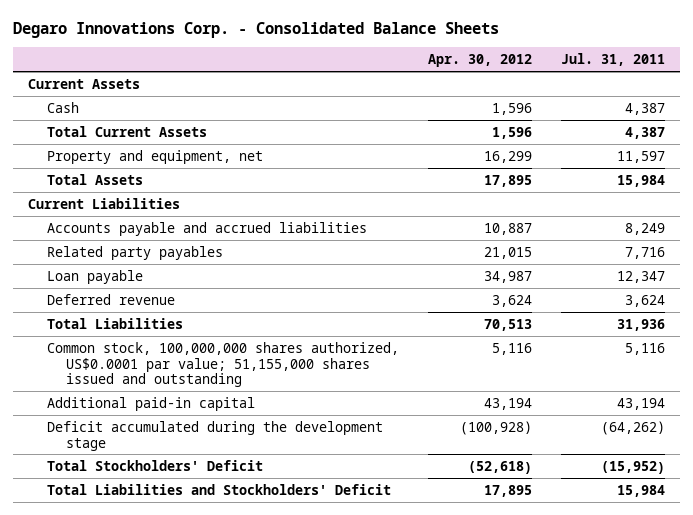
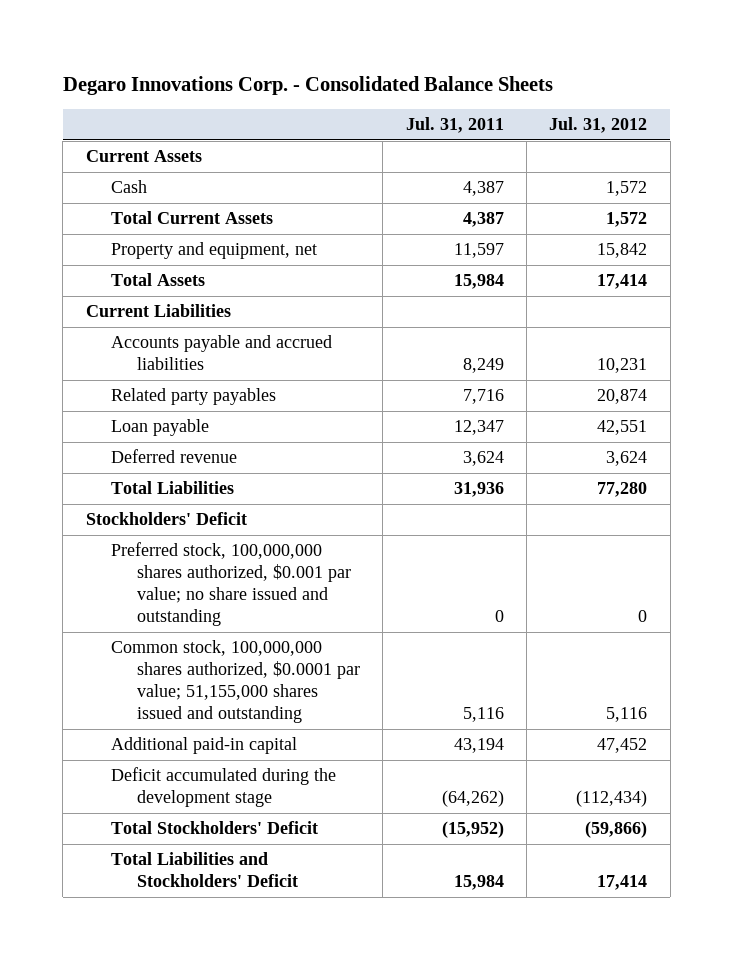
- | Apr. 30, 2012 | Jul. 31, 2011
+ | Jul. 31, 2011 | Jul. 31, 2012
- Common stock, 100,000,000 shares authorized, US$0.0001 par value; 51,155,000 shares issued and outstanding | 5,116 | 5,116
+ Stockholders' Deficit
+ Preferred stock, 100,000,000 shares authorized, $0.001 par value; no share issued and outstanding | 0 | 0
+ Common stock, 100,000,000 shares authorized, $0.0001 par value; 51,155,000 shares issued and outstanding | 5,116 | 5,116

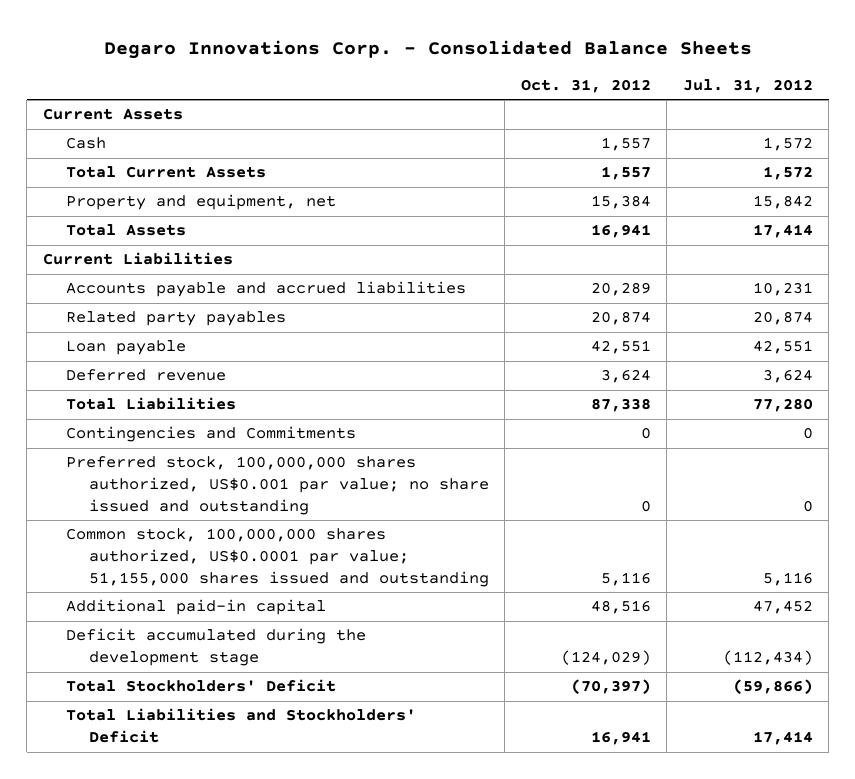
- | Jul. 31, 2011 | Jul. 31, 2012
+ | Oct. 31, 2012 | Jul. 31, 2012
- Stockholders' Deficit
- Preferred stock, 100,000,000 shares authorized, $0.001 par value; no share issued and outstanding | 0 | 0
- Common stock, 100,000,000 shares authorized, $0.0001 par value; 51,155,000 shares issued and outstanding | 5,116 | 5,116
+ Contingencies and Commitments | 0 | 0
+ Preferred stock, 100,000,000 shares authorized, US$0.001 par value; no share issued and outstanding | 0 | 0
+ Common stock, 100,000,000 shares authorized, US$0.0001 par value; 51,155,000 shares issued and outstanding | 5,116 | 5,116

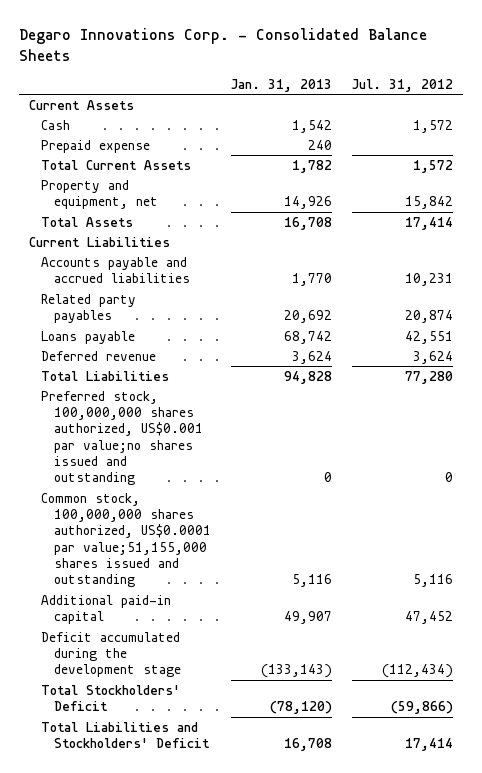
- | Oct. 31, 2012 | Jul. 31, 2012
+ | Jan. 31, 2013 | Jul. 31, 2012
+ Prepaid expense | 240 |
- Loan payable | 42,551 | 42,551
+ Loans payable | 68,742 | 42,551
- Contingencies and Commitments | 0 | 0
- Preferred stock, 100,000,000 shares authorized, US$0.001 par value; no share issued and outstanding | 0 | 0
- Common stock, 100,000,000 shares authorized, US$0.0001 par value; 51,155,000 shares issued and outstanding | 5,116 | 5,116
+ Preferred stock, 100,000,000 shares authorized, US$0.001 par value;no shares issued and outstanding | 0 | 0
+ Common stock, 100,000,000 shares authorized, US$0.0001 par value;51,155,000 shares issued and outstanding | 5,116 | 5,116

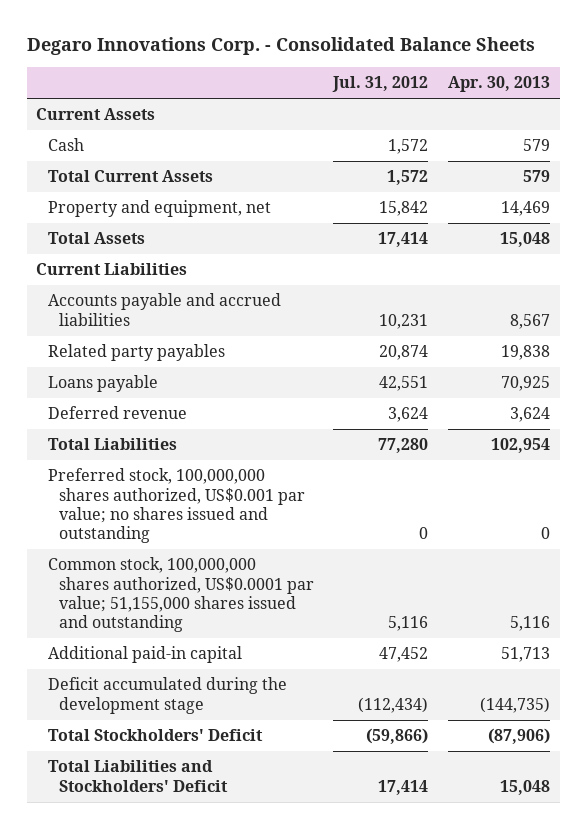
- | Jan. 31, 2013 | Jul. 31, 2012
+ | Jul. 31, 2012 | Apr. 30, 2013
- Prepaid expense | 240 |
- Preferred stock, 100,000,000 shares authorized, US$0.001 par value;no shares issued and outstanding | 0 | 0
- Common stock, 100,000,000 shares authorized, US$0.0001 par value;51,155,000 shares issued and outstanding | 5,116 | 5,116
+ Preferred stock, 100,000,000 shares authorized, US$0.001 par value; no shares issued and outstanding | 0 | 0
+ Common stock, 100,000,000 shares authorized, US$0.0001 par value; 51,155,000 shares issued and outstanding | 5,116 | 5,116

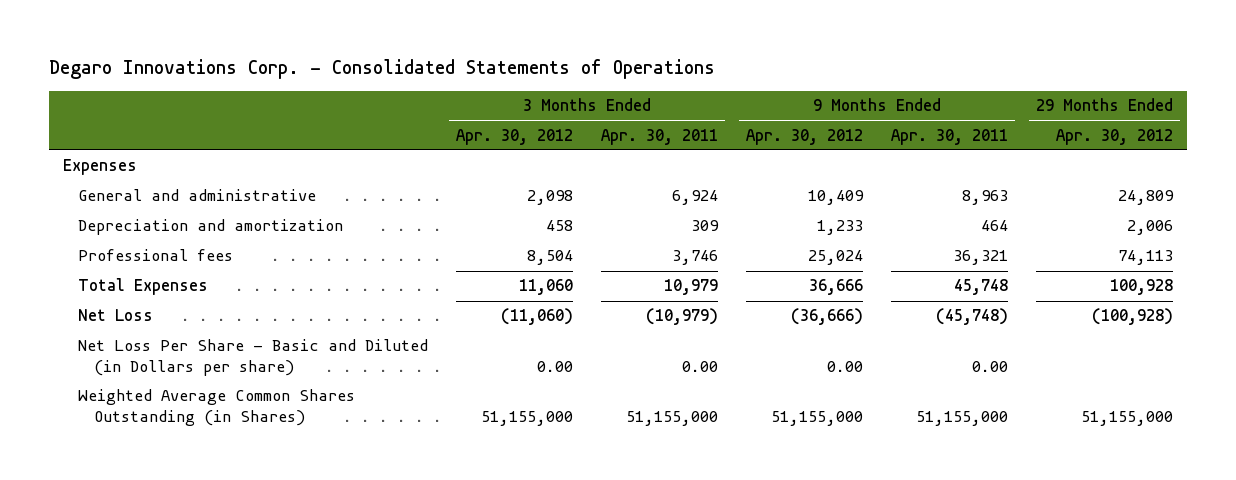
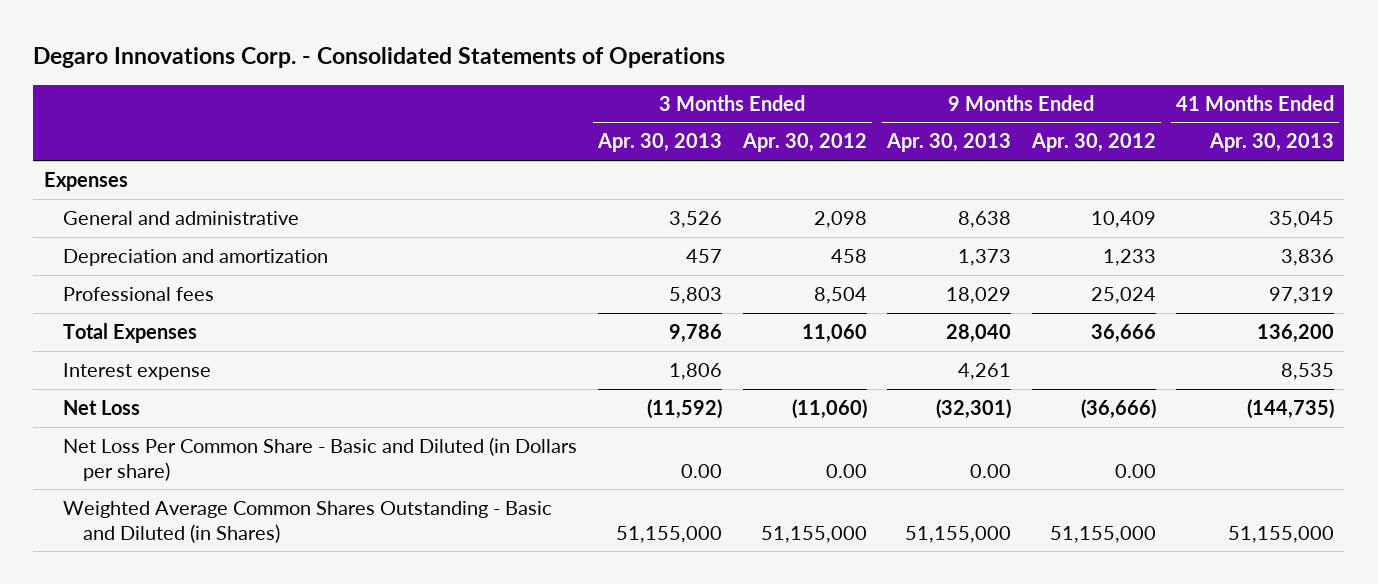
- | 3 Months Ended Apr. 30, 2012 | 3 Months Ended Apr. 30, 2011 | 9 Months Ended Apr. 30, 2012 | 9 Months Ended Apr. 30, 2011 | 29 Months Ended Apr. 30, 2012
+ | 3 Months Ended Apr. 30, 2013 | 3 Months Ended Apr. 30, 2012 | 9 Months Ended Apr. 30, 2013 | 9 Months Ended Apr. 30, 2012 | 41 Months Ended Apr. 30, 2013
+ Interest expense | 1,806 | | 4,261 | | 8,535
- Net Loss Per Share - Basic and Diluted (in Dollars per share) | 0.00 | 0.00 | 0.00 | 0.00 |
- Weighted Average Common Shares Outstanding (in Shares) | 51,155,000 | 51,155,000 | 51,155,000 | 51,155,000 | 51,155,000
+ Net Loss Per Common Share - Basic and Diluted (in Dollars per share) | 0.00 | 0.00 | 0.00 | 0.00 |
+ Weighted Average Common Shares Outstanding - Basic and Diluted (in Shares) | 51,155,000 | 51,155,000 | 51,155,000 | 51,155,000 | 51,155,000

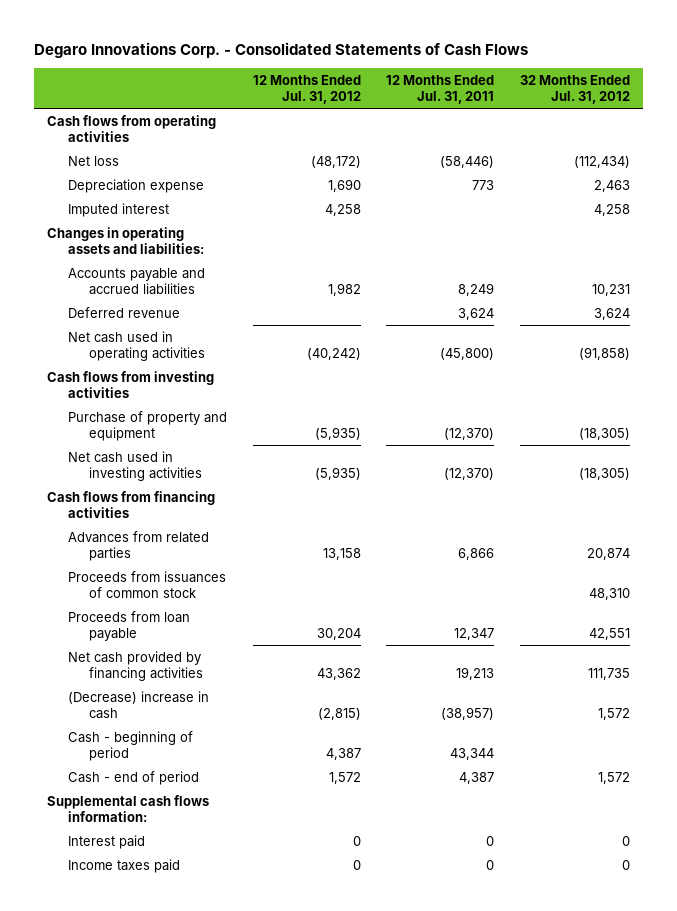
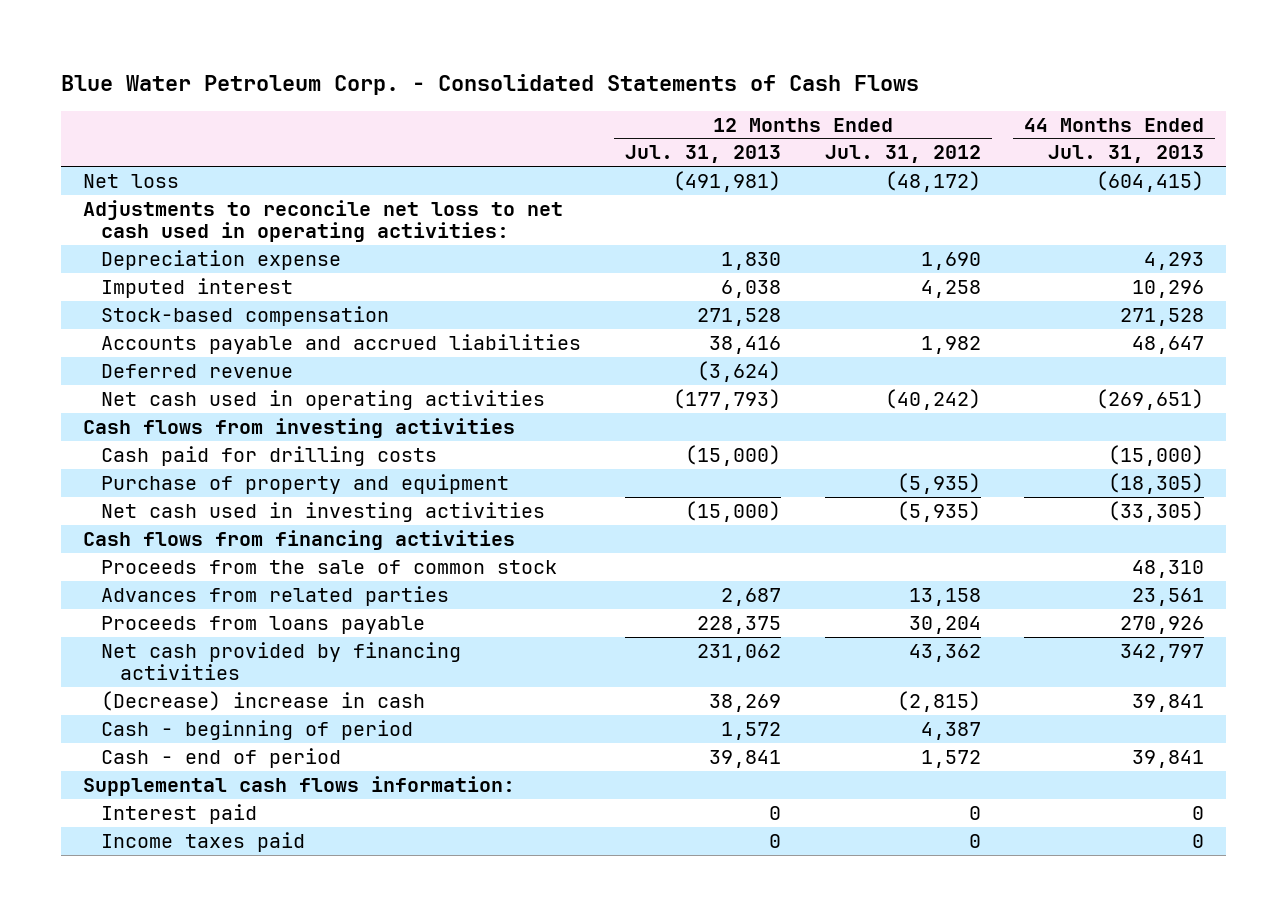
- Degaro Innovations Corp. - Consolidated Statements of Cash Flows
+ Blue Water Petroleum Corp. - Consolidated Statements of Cash Flows
- | 12 Months Ended Jul. 31, 2012 | 12 Months Ended Jul. 31, 2011 | 32 Months Ended Jul. 31, 2012
+ | 12 Months Ended Jul. 31, 2013 | 12 Months Ended Jul. 31, 2012 | 44 Months Ended Jul. 31, 2013
- Cash flows from operating activities
+ Adjustments to reconcile net loss to net cash used in operating activities:
- Changes in operating assets and liabilities:
+ Stock-based compensation | 271,528 | | 271,528
+ Cash paid for drilling costs | (15,000) | | (15,000)
+ Proceeds from the sale of common stock | | | 48,310
- Proceeds from issuances of common stock | | | 48,310
- Proceeds from loan payable | 30,204 | 12,347 | 42,551
+ Proceeds from loans payable | 228,375 | 30,204 | 270,926

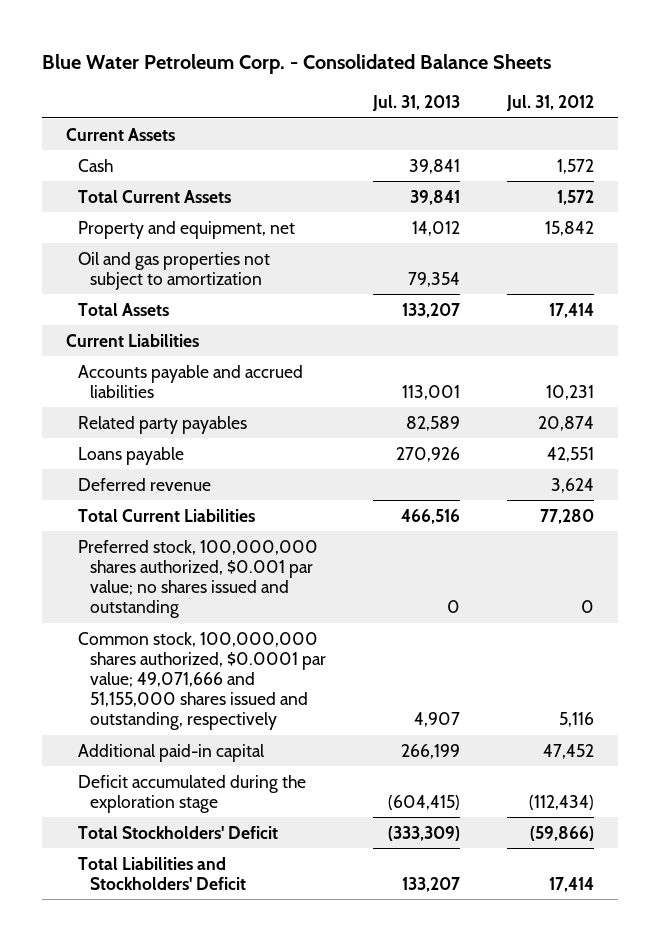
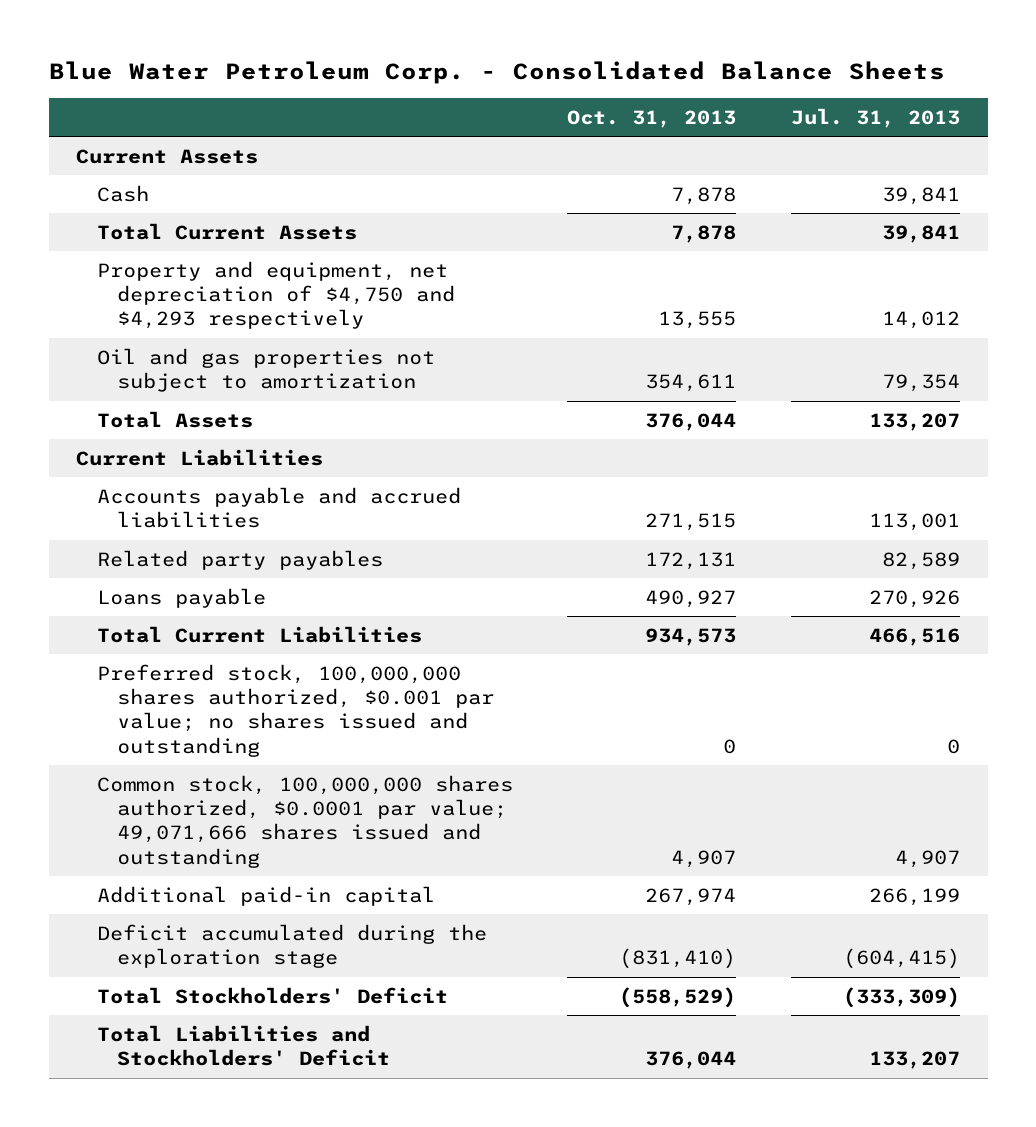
- | Jul. 31, 2013 | Jul. 31, 2012
+ | Oct. 31, 2013 | Jul. 31, 2013
- Property and equipment, net | 14,012 | 15,842
+ Property and equipment, net depreciation of $4,750 and $4,293 respectively | 13,555 | 14,012
- Deferred revenue | | 3,624
- Common stock, 100,000,000 shares authorized, $0.0001 par value; 49,071,666 and 51,155,000 shares issued and outstanding, respectively | 4,907 | 5,116
+ Common stock, 100,000,000 shares authorized, $0.0001 par value; 49,071,666 shares issued and outstanding | 4,907 | 4,907

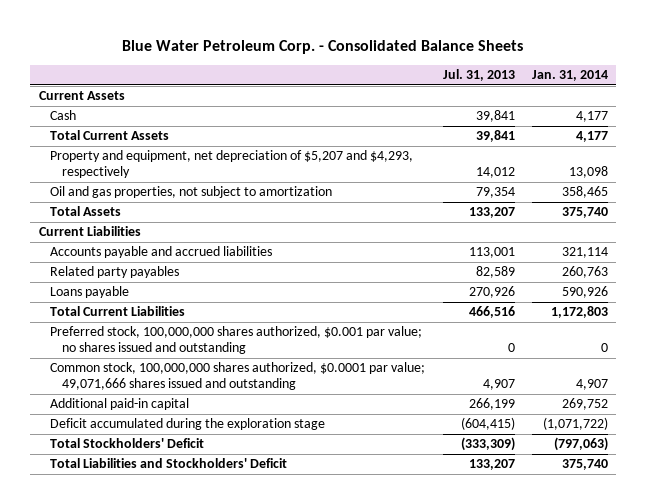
- | Oct. 31, 2013 | Jul. 31, 2013
+ | Jul. 31, 2013 | Jan. 31, 2014
- Property and equipment, net depreciation of $4,750 and $4,293 respectively | 13,555 | 14,012
- Oil and gas properties not subject to amortization | 354,611 | 79,354
+ Property and equipment, net depreciation of $5,207 and $4,293, respectively | 14,012 | 13,098
+ Oil and gas properties, not subject to amortization | 79,354 | 358,465

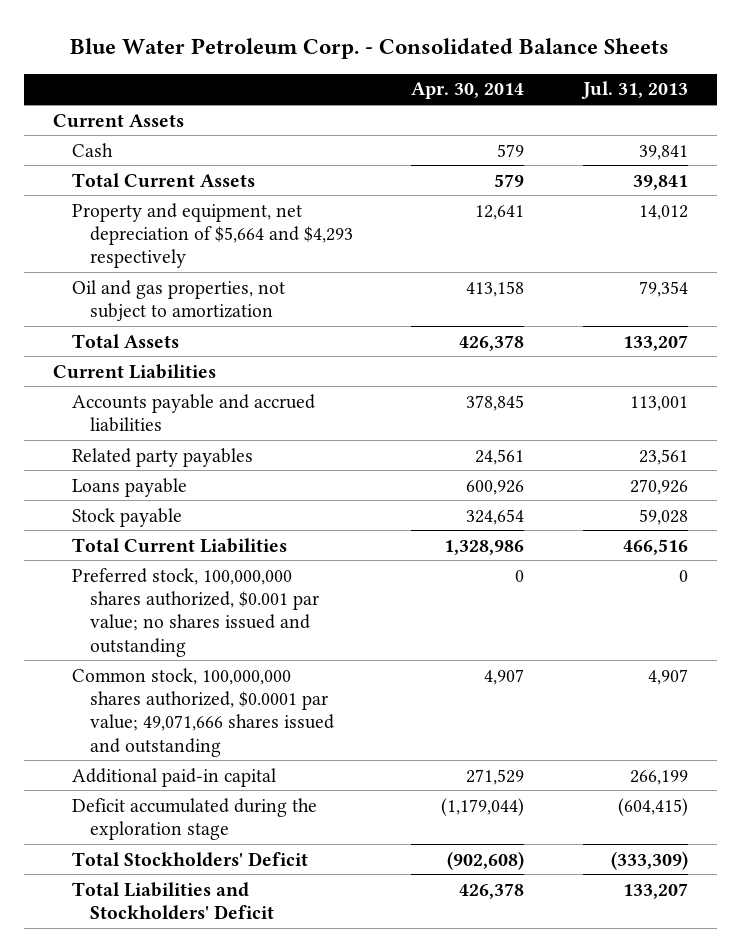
- | Jul. 31, 2013 | Jan. 31, 2014
+ | Apr. 30, 2014 | Jul. 31, 2013
- Property and equipment, net depreciation of $5,207 and $4,293, respectively | 14,012 | 13,098
+ Property and equipment, net depreciation of $5,664 and $4,293 respectively | 12,641 | 14,012
- Related party payables | 82,589 | 260,763
+ Related party payables | 24,561 | 23,561
+ Stock payable | 324,654 | 59,028

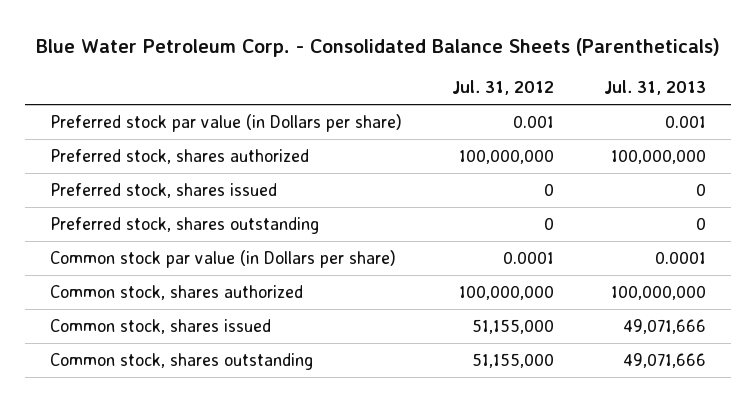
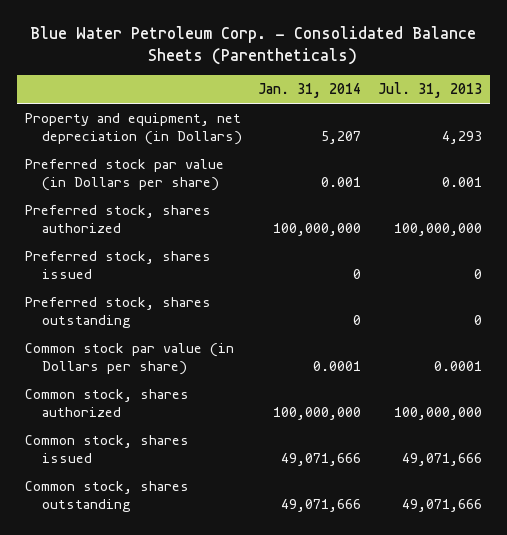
- | Jul. 31, 2012 | Jul. 31, 2013
+ | Jan. 31, 2014 | Jul. 31, 2013
+ Property and equipment, net depreciation (in Dollars) | 5,207 | 4,293

